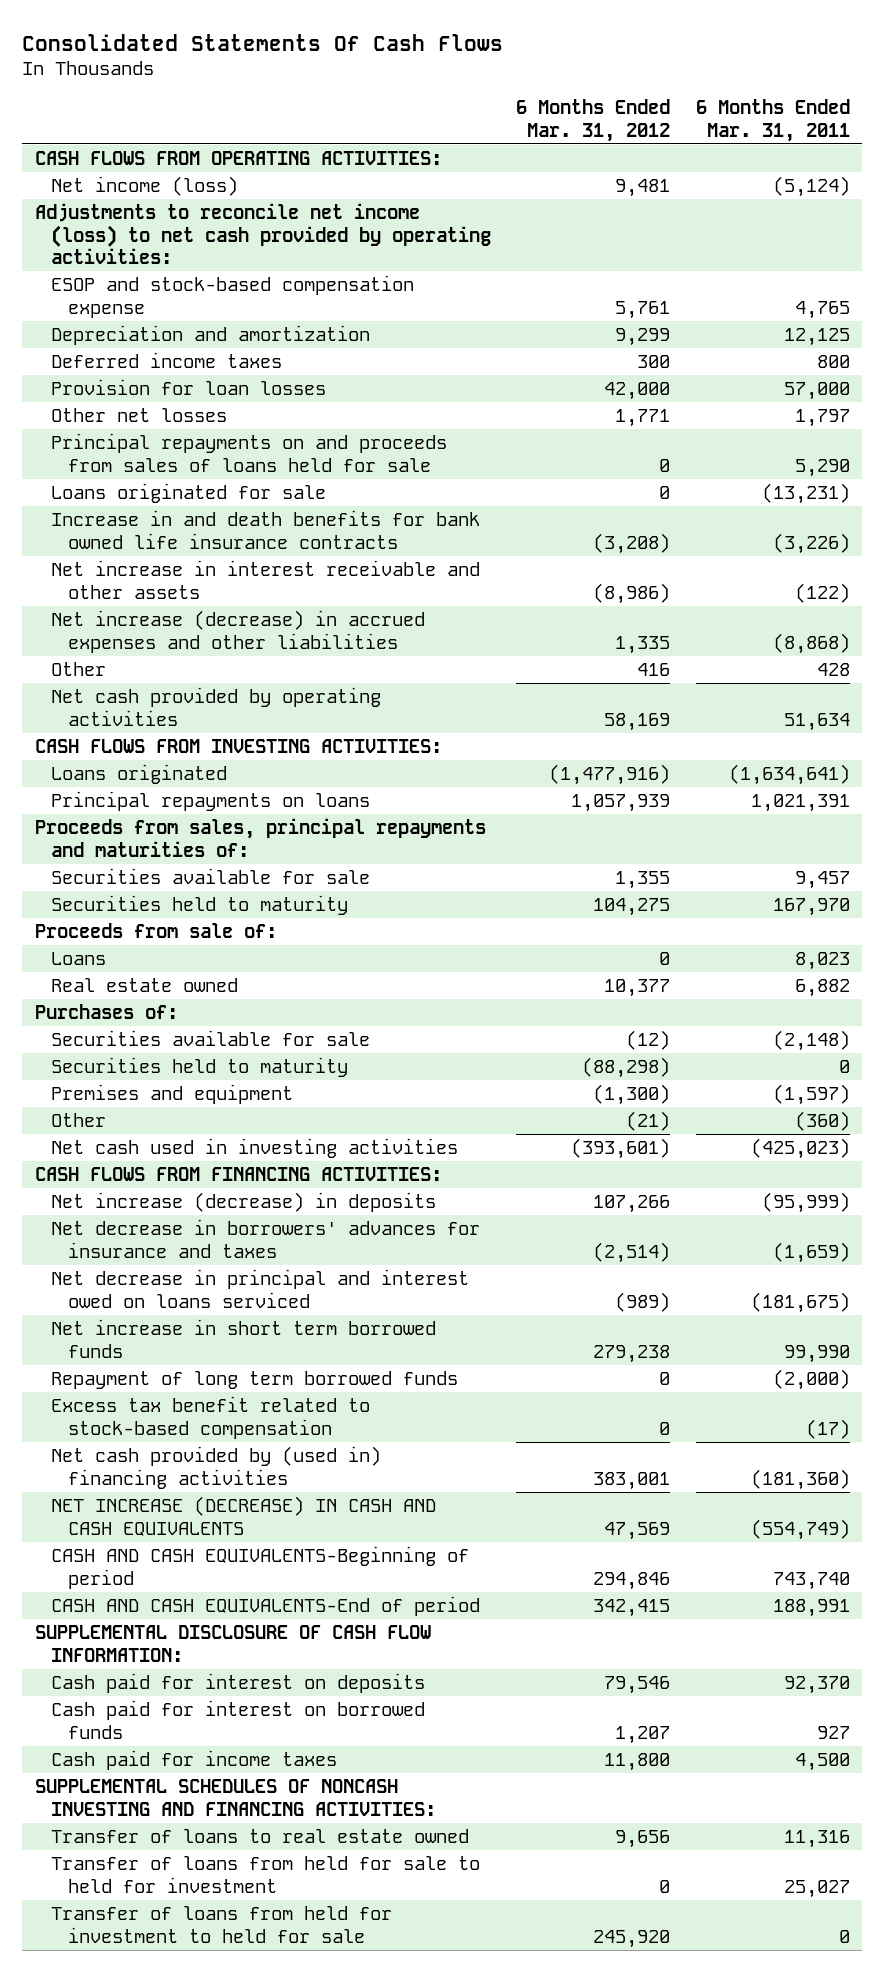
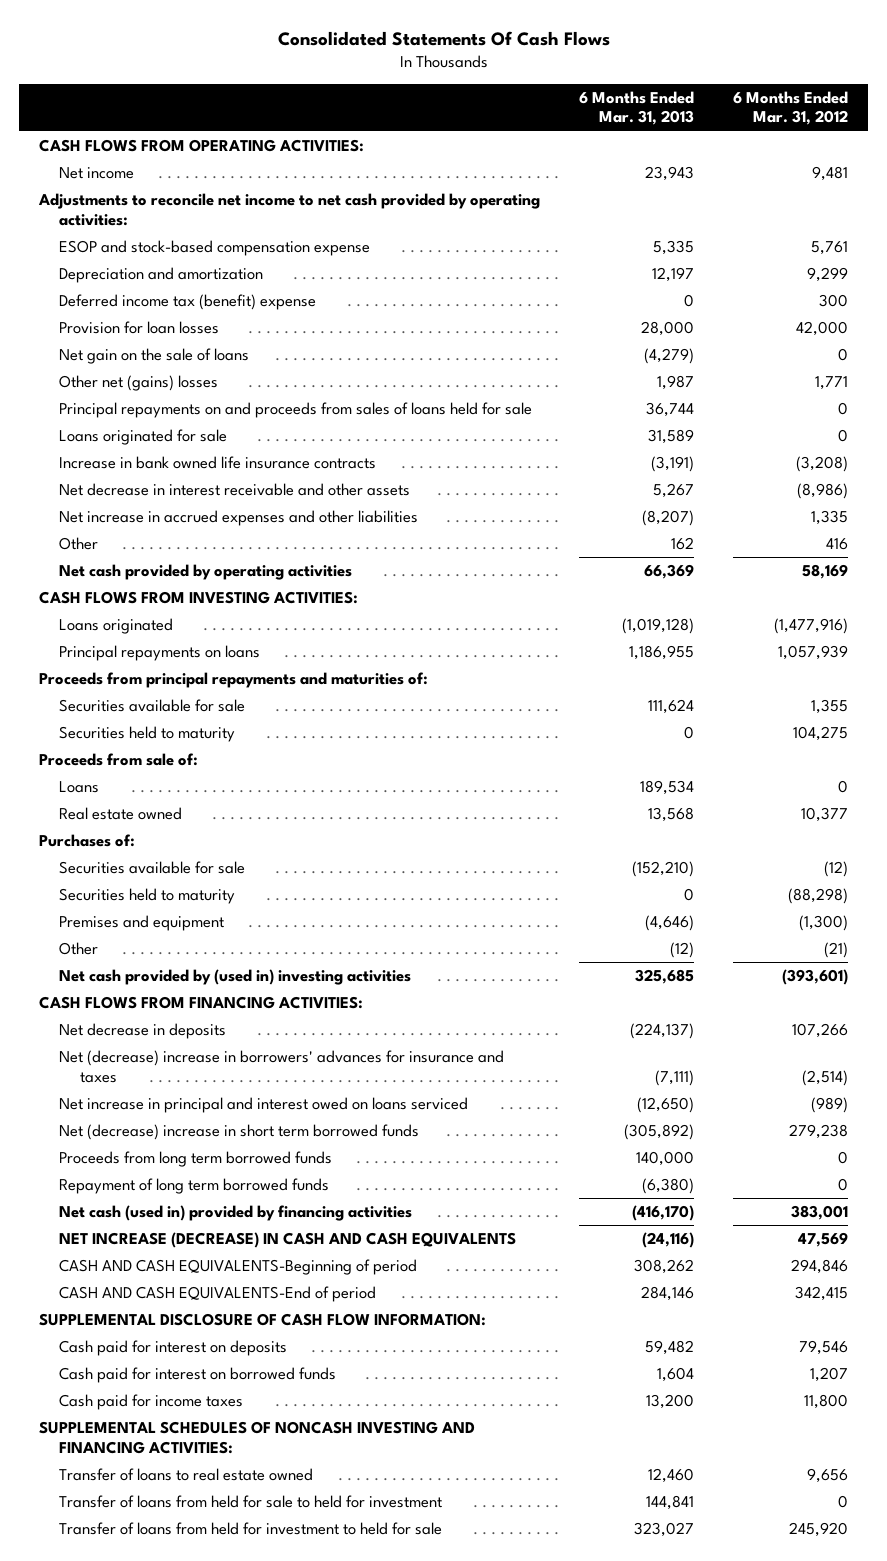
- | 6 Months Ended Mar. 31, 2012 | 6 Months Ended Mar. 31, 2011
+ | 6 Months Ended Mar. 31, 2013 | 6 Months Ended Mar. 31, 2012
- Net income (loss) | 9,481 | (5,124)
- Adjustments to reconcile net income (loss) to net cash provided by operating activities:
+ Net income | 23,943 | 9,481
+ Adjustments to reconcile net income to net cash provided by operating activities:
- Deferred income taxes | 300 | 800
+ Deferred income tax (benefit) expense | 0 | 300
- Other net losses | 1,771 | 1,797
+ Net gain on the sale of loans | (4,279) | 0
+ Other net (gains) losses | 1,987 | 1,771
- Increase in and death benefits for bank owned life insurance contracts | (3,208) | (3,226)
- Net increase in interest receivable and other assets | (8,986) | (122)
- Net increase (decrease) in accrued expenses and other liabilities | 1,335 | (8,868)
+ Increase in bank owned life insurance contracts | (3,191) | (3,208)
+ Net decrease in interest receivable and other assets | 5,267 | (8,986)
+ Net increase in accrued expenses and other liabilities | (8,207) | 1,335
- Proceeds from sales, principal repayments and maturities of:
+ Proceeds from principal repayments and maturities of:
- Net cash used in investing activities | (393,601) | (425,023)
+ Net cash provided by (used in) investing activities | 325,685 | (393,601)
- Net increase (decrease) in deposits | 107,266 | (95,999)
- Net decrease in borrowers' advances for insurance and taxes | (2,514) | (1,659)
- Net decrease in principal and interest owed on loans serviced | (989) | (181,675)
- Net increase in short term borrowed funds | 279,238 | 99,990
+ Net decrease in deposits | (224,137) | 107,266
+ Net (decrease) increase in borrowers' advances for insurance and taxes | (7,111) | (2,514)
+ Net increase in principal and interest owed on loans serviced | (12,650) | (989)
+ Net (decrease) increase in short term borrowed funds | (305,892) | 279,238
+ Proceeds from long term borrowed funds | 140,000 | 0
- Excess tax benefit related to stock-based compensation | 0 | (17)
- Net cash provided by (used in) financing activities | 383,001 | (181,360)
+ Net cash (used in) provided by financing activities | (416,170) | 383,001

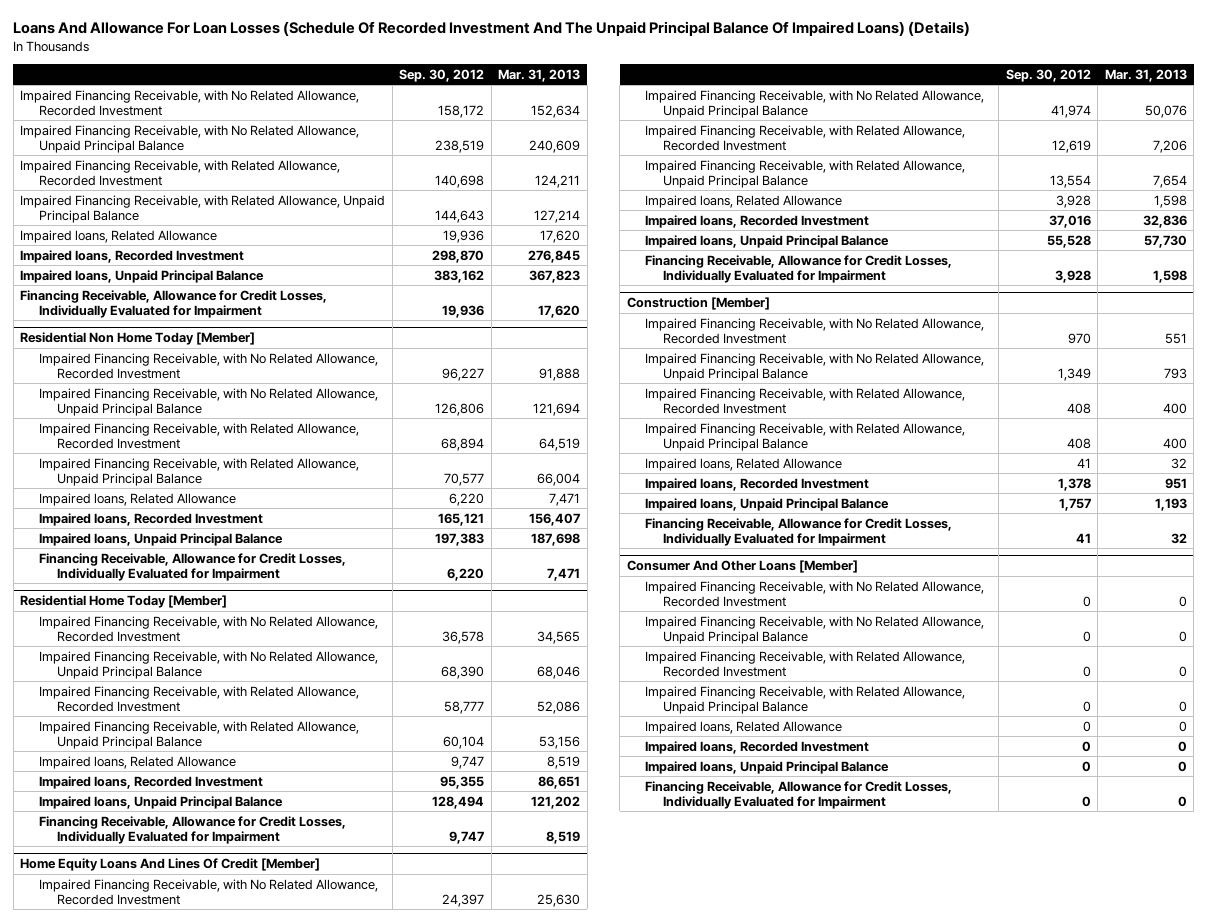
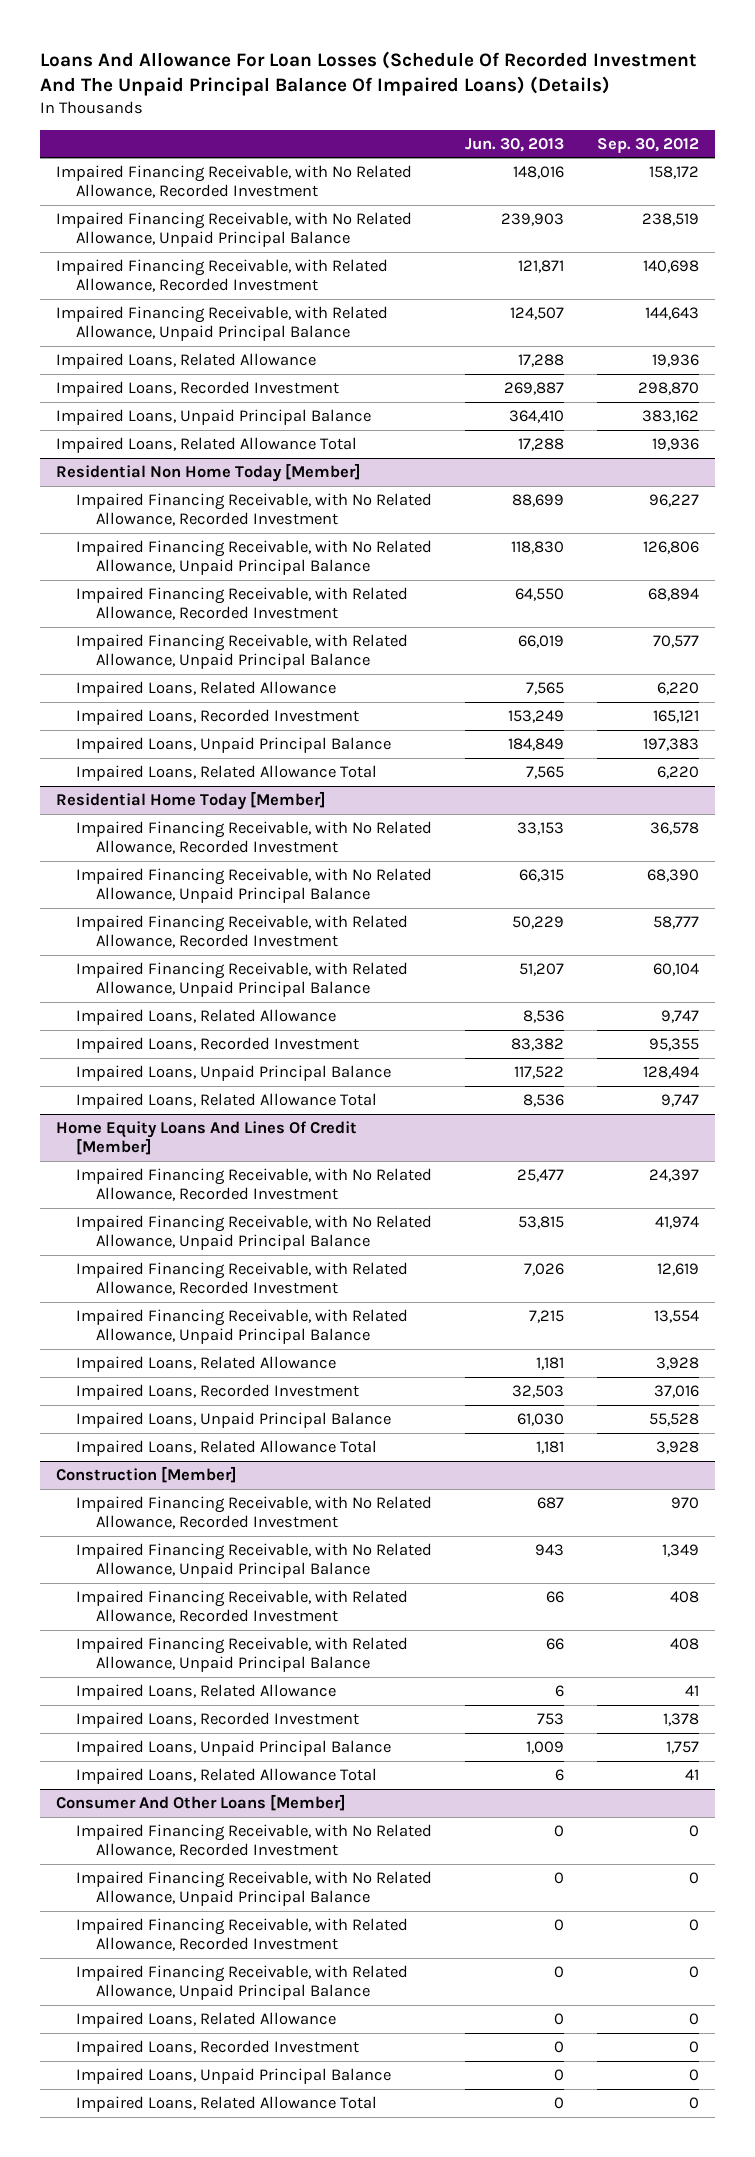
- | Sep. 30, 2012 | Mar. 31, 2013
+ | Jun. 30, 2013 | Sep. 30, 2012
- Impaired loans, Related Allowance | 19,936 | 17,620
- Impaired loans, Recorded Investment | 298,870 | 276,845
- Impaired loans, Unpaid Principal Balance | 383,162 | 367,823
- Financing Receivable, Allowance for Credit Losses, Individually Evaluated for Impairment | 19,936 | 17,620
+ Impaired Loans, Related Allowance | 17,288 | 19,936
+ Impaired Loans, Recorded Investment | 269,887 | 298,870
+ Impaired Loans, Unpaid Principal Balance | 364,410 | 383,162
+ Impaired Loans, Related Allowance Total | 17,288 | 19,936
@ Residential Non Home Today [Member]
- Impaired loans, Related Allowance | 6,220 | 7,471
- Impaired loans, Recorded Investment | 165,121 | 156,407
- Impaired loans, Unpaid Principal Balance | 197,383 | 187,698
- Financing Receivable, Allowance for Credit Losses, Individually Evaluated for Impairment | 6,220 | 7,471
+ Impaired Loans, Related Allowance | 7,565 | 6,220
+ Impaired Loans, Recorded Investment | 153,249 | 165,121
+ Impaired Loans, Unpaid Principal Balance | 184,849 | 197,383
+ Impaired Loans, Related Allowance Total | 7,565 | 6,220
@ Residential Home Today [Member]
- Impaired loans, Related Allowance | 9,747 | 8,519
- Impaired loans, Recorded Investment | 95,355 | 86,651
- Impaired loans, Unpaid Principal Balance | 128,494 | 121,202
- Financing Receivable, Allowance for Credit Losses, Individually Evaluated for Impairment | 9,747 | 8,519
+ Impaired Loans, Related Allowance | 8,536 | 9,747
+ Impaired Loans, Recorded Investment | 83,382 | 95,355
+ Impaired Loans, Unpaid Principal Balance | 117,522 | 128,494
+ Impaired Loans, Related Allowance Total | 8,536 | 9,747
@ Home Equity Loans And Lines Of Credit [Member]
- Impaired loans, Related Allowance | 3,928 | 1,598
- Impaired loans, Recorded Investment | 37,016 | 32,836
- Impaired loans, Unpaid Principal Balance | 55,528 | 57,730
- Financing Receivable, Allowance for Credit Losses, Individually Evaluated for Impairment | 3,928 | 1,598
+ Impaired Loans, Related Allowance | 1,181 | 3,928
+ Impaired Loans, Recorded Investment | 32,503 | 37,016
+ Impaired Loans, Unpaid Principal Balance | 61,030 | 55,528
+ Impaired Loans, Related Allowance Total | 1,181 | 3,928
@ Construction [Member]
- Impaired loans, Related Allowance | 41 | 32
- Impaired loans, Recorded Investment | 1,378 | 951
- Impaired loans, Unpaid Principal Balance | 1,757 | 1,193
- Financing Receivable, Allowance for Credit Losses, Individually Evaluated for Impairment | 41 | 32
+ Impaired Loans, Related Allowance | 6 | 41
+ Impaired Loans, Recorded Investment | 753 | 1,378
+ Impaired Loans, Unpaid Principal Balance | 1,009 | 1,757
+ Impaired Loans, Related Allowance Total | 6 | 41
@ Consumer And Other Loans [Member]
- Impaired loans, Related Allowance | 0 | 0
- Impaired loans, Recorded Investment | 0 | 0
- Impaired loans, Unpaid Principal Balance | 0 | 0
- Financing Receivable, Allowance for Credit Losses, Individually Evaluated for Impairment | 0 | 0
+ Impaired Loans, Related Allowance | 0 | 0
+ Impaired Loans, Recorded Investment | 0 | 0
+ Impaired Loans, Unpaid Principal Balance | 0 | 0
+ Impaired Loans, Related Allowance Total | 0 | 0

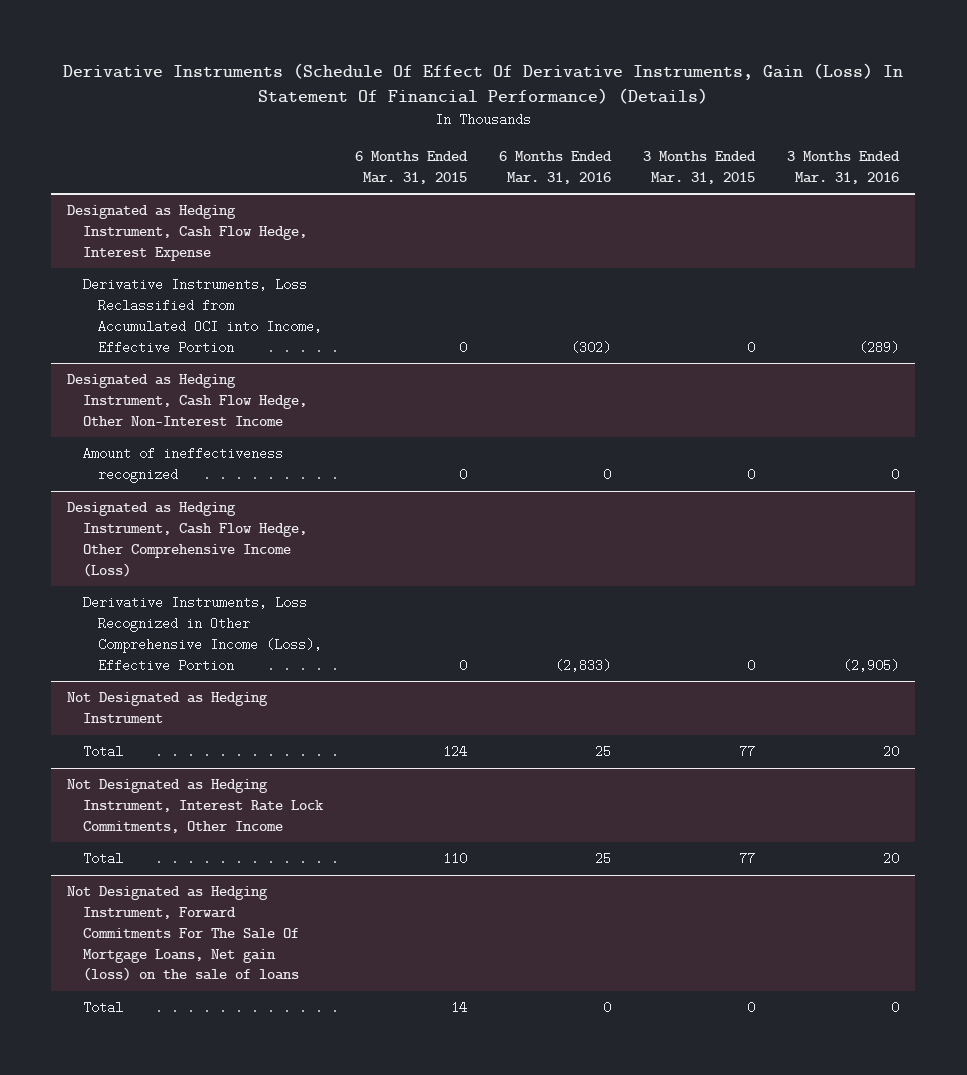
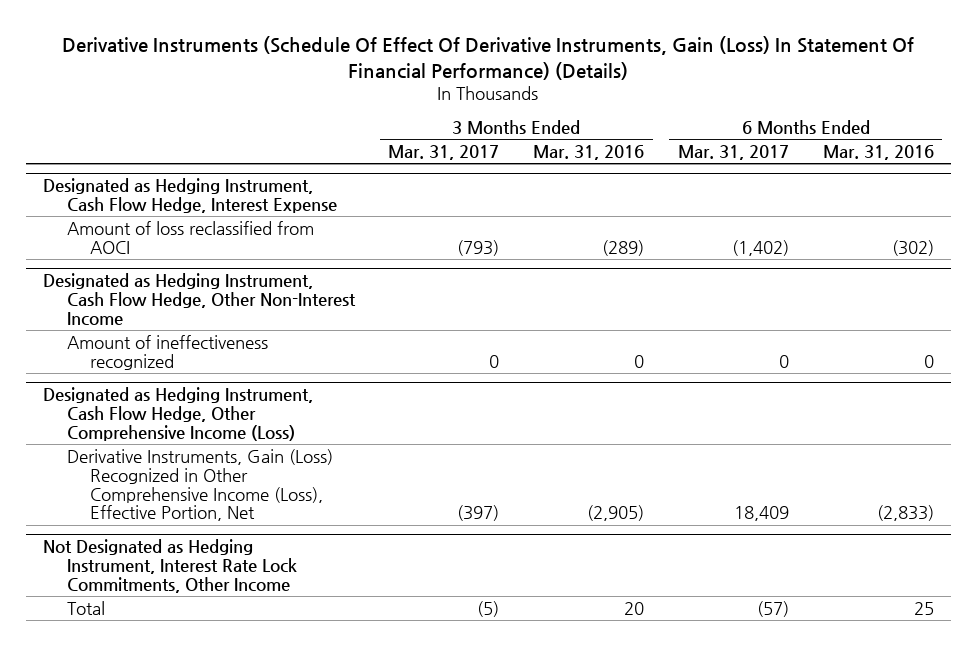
- | 6 Months Ended Mar. 31, 2015 | 6 Months Ended Mar. 31, 2016 | 3 Months Ended Mar. 31, 2015 | 3 Months Ended Mar. 31, 2016
+ | 3 Months Ended Mar. 31, 2017 | 3 Months Ended Mar. 31, 2016 | 6 Months Ended Mar. 31, 2017 | 6 Months Ended Mar. 31, 2016
@ Designated as Hedging Instrument, Cash Flow Hedge, Interest Expense
- Derivative Instruments, Loss Reclassified from Accumulated OCI into Income, Effective Portion | 0 | (302) | 0 | (289)
+ Amount of loss reclassified from AOCI | (793) | (289) | (1,402) | (302)
@ Designated as Hedging Instrument, Cash Flow Hedge, Other Comprehensive Income (Loss)
- Derivative Instruments, Loss Recognized in Other Comprehensive Income (Loss), Effective Portion | 0 | (2,833) | 0 | (2,905)
- Not Designated as Hedging Instrument
- Total | 124 | 25 | 77 | 20
@ Designated as Hedging Instrument, Cash Flow Hedge, Other Comprehensive Income (Loss)
+ Derivative Instruments, Gain (Loss) Recognized in Other Comprehensive Income (Loss), Effective Portion, Net | (397) | (2,905) | 18,409 | (2,833)
- Not Designated as Hedging Instrument, Forward Commitments For The Sale Of Mortgage Loans, Net gain (loss) on the sale of loans
- Total | 14 | 0 | 0 | 0

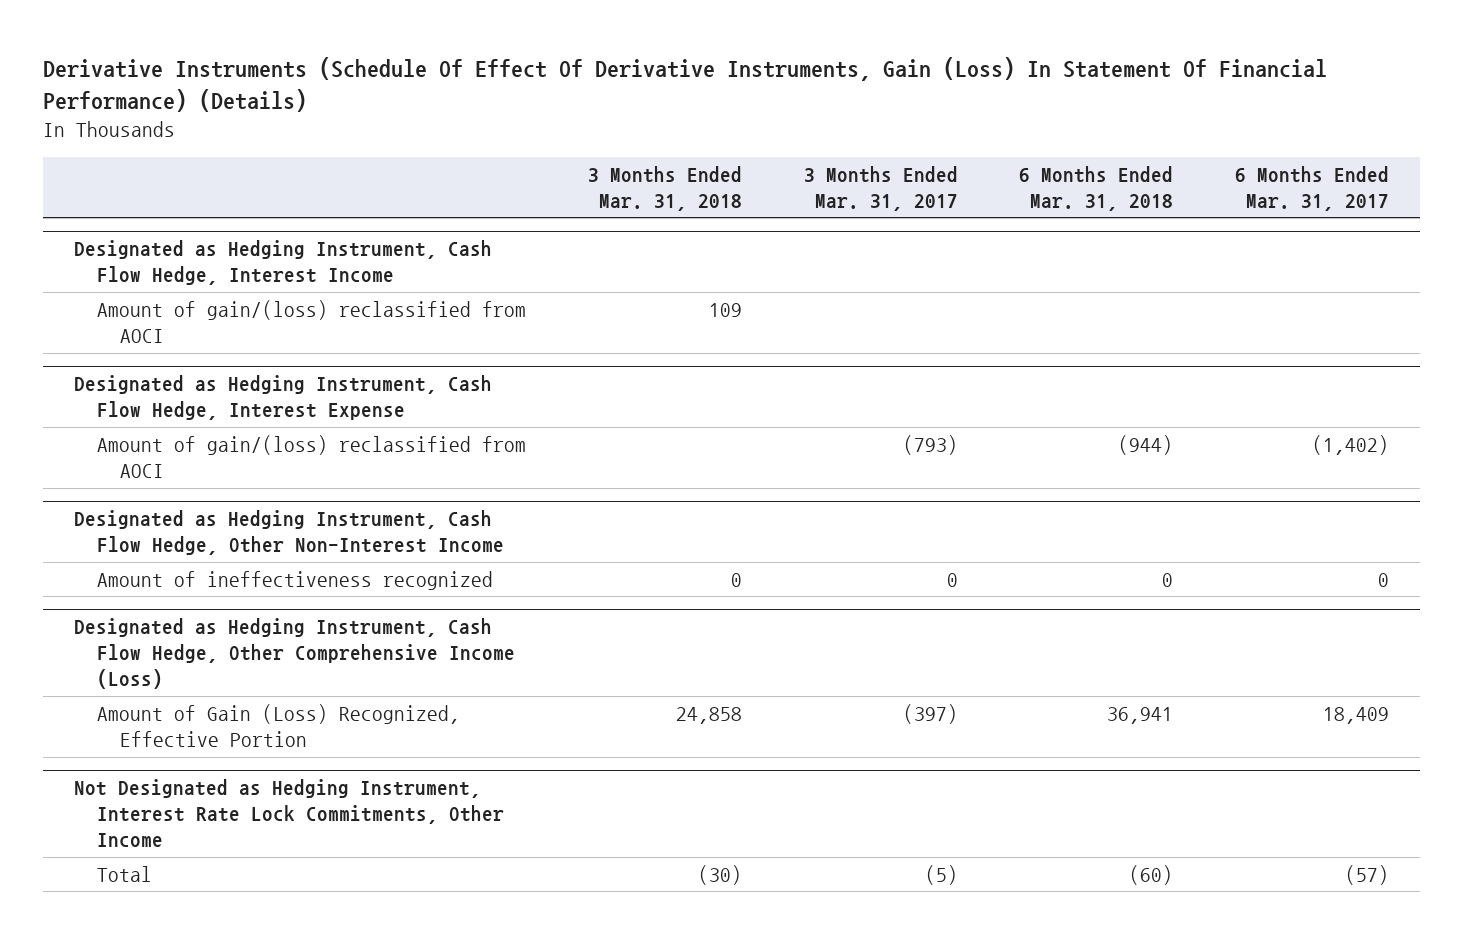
- | 3 Months Ended Mar. 31, 2017 | 3 Months Ended Mar. 31, 2016 | 6 Months Ended Mar. 31, 2017 | 6 Months Ended Mar. 31, 2016
+ | 3 Months Ended Mar. 31, 2018 | 3 Months Ended Mar. 31, 2017 | 6 Months Ended Mar. 31, 2018 | 6 Months Ended Mar. 31, 2017
+ Designated as Hedging Instrument, Cash Flow Hedge, Interest Income
+ Amount of gain/(loss) reclassified from AOCI | 109 | | |
@ Designated as Hedging Instrument, Cash Flow Hedge, Interest Expense
- Amount of loss reclassified from AOCI | (793) | (289) | (1,402) | (302)
+ Amount of gain/(loss) reclassified from AOCI | | (793) | (944) | (1,402)
@ Designated as Hedging Instrument, Cash Flow Hedge, Other Comprehensive Income (Loss)
- Derivative Instruments, Gain (Loss) Recognized in Other Comprehensive Income (Loss), Effective Portion, Net | (397) | (2,905) | 18,409 | (2,833)
+ Amount of Gain (Loss) Recognized, Effective Portion | 24,858 | (397) | 36,941 | 18,409

